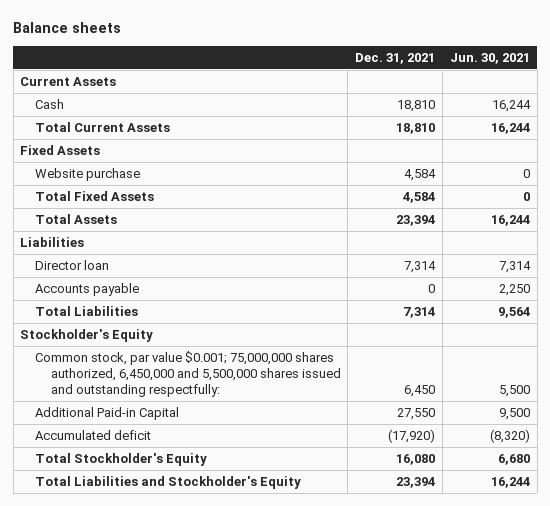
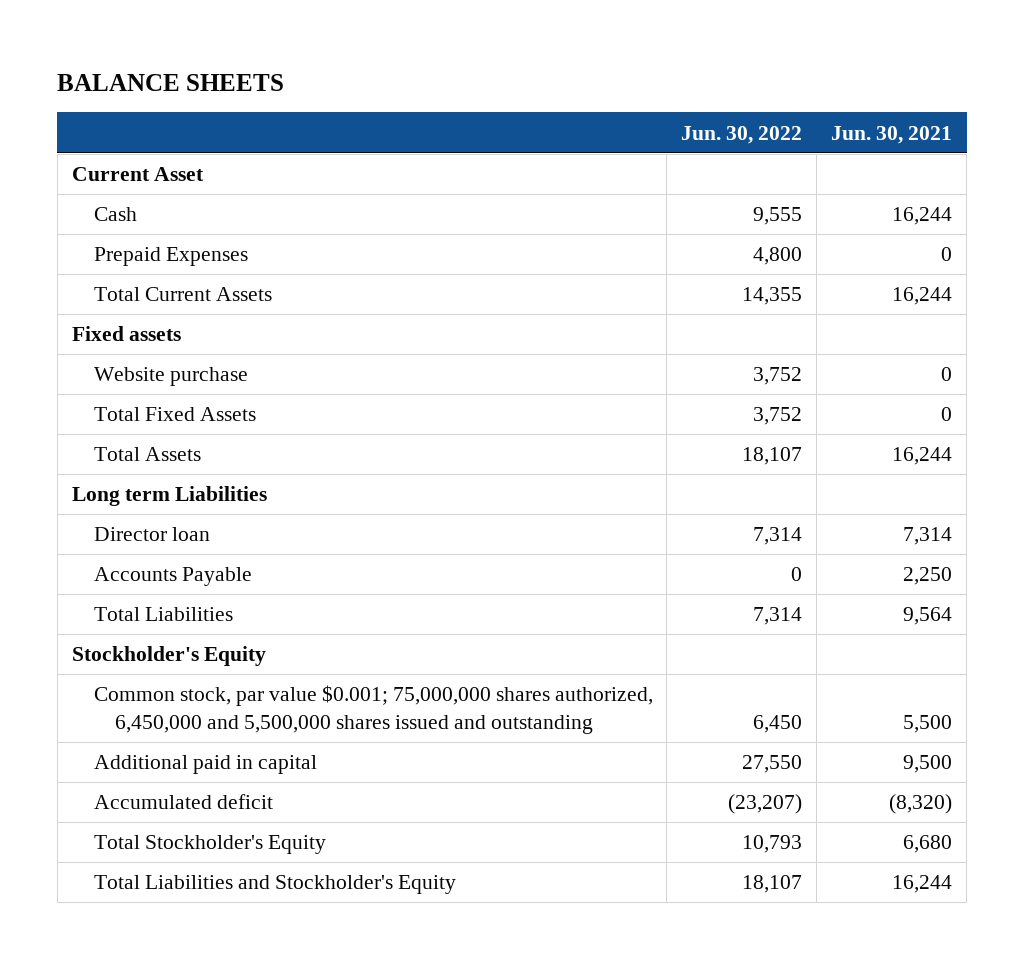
- Balance sheets
+ BALANCE SHEETS
- | Dec. 31, 2021 | Jun. 30, 2021
+ | Jun. 30, 2022 | Jun. 30, 2021
- Current Assets
+ Current Asset
+ Prepaid Expenses | 4,800 | 0
- Fixed Assets
+ Fixed assets
- Liabilities
+ Long term Liabilities
- Accounts payable | 0 | 2,250
+ Accounts Payable | 0 | 2,250
- Common stock, par value $0.001; 75,000,000 shares authorized, 6,450,000 and 5,500,000 shares issued and outstanding respectfully: | 6,450 | 5,500
- Additional Paid-in Capital | 27,550 | 9,500
+ Common stock, par value $0.001; 75,000,000 shares authorized, 6,450,000 and 5,500,000 shares issued and outstanding | 6,450 | 5,500
+ Additional paid in capital | 27,550 | 9,500

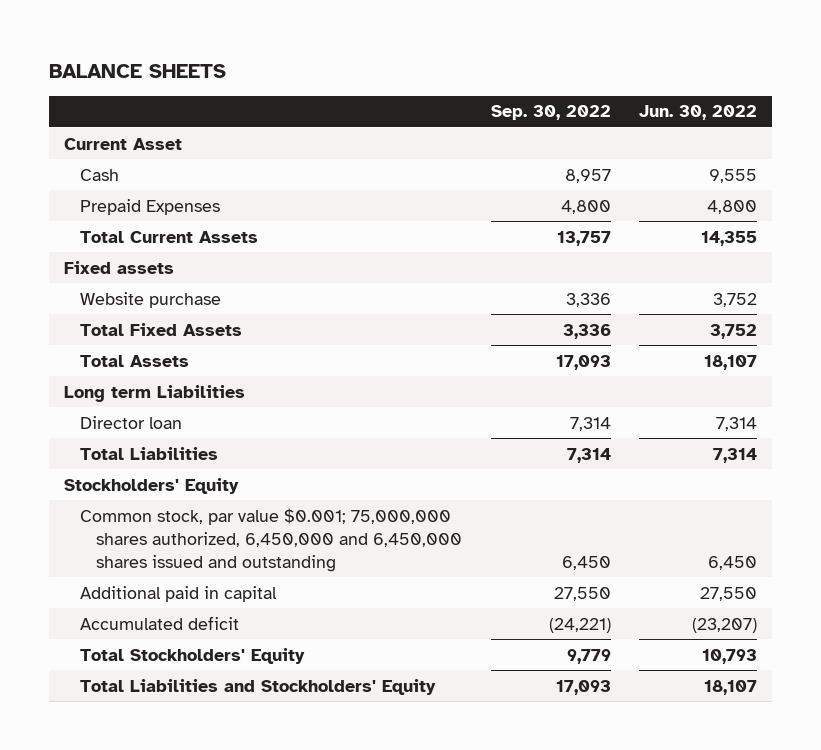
- | Jun. 30, 2022 | Jun. 30, 2021
+ | Sep. 30, 2022 | Jun. 30, 2022
- Accounts Payable | 0 | 2,250
- Stockholder's Equity
- Common stock, par value $0.001; 75,000,000 shares authorized, 6,450,000 and 5,500,000 shares issued and outstanding | 6,450 | 5,500
+ Stockholders' Equity
+ Common stock, par value $0.001; 75,000,000 shares authorized, 6,450,000 and 6,450,000 shares issued and outstanding | 6,450 | 6,450
- Total Stockholder's Equity | 10,793 | 6,680
- Total Liabilities and Stockholder's Equity | 18,107 | 16,244
+ Total Stockholders' Equity | 9,779 | 10,793
+ Total Liabilities and Stockholders' Equity | 17,093 | 18,107

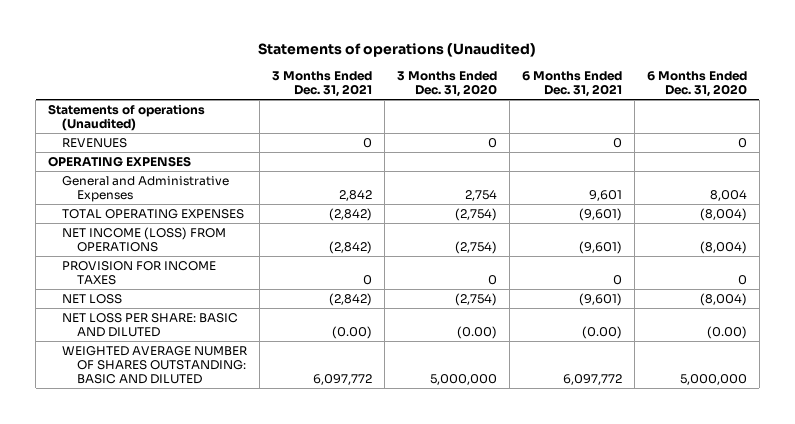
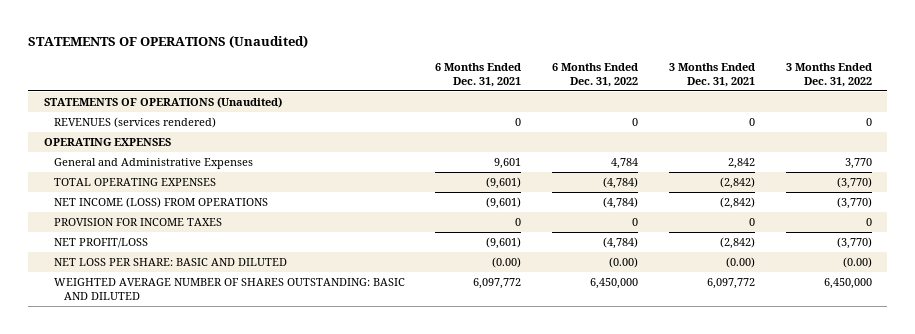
- Statements of operations (Unaudited)
+ STATEMENTS OF OPERATIONS (Unaudited)
- | 3 Months Ended Dec. 31, 2021 | 3 Months Ended Dec. 31, 2020 | 6 Months Ended Dec. 31, 2021 | 6 Months Ended Dec. 31, 2020
+ | 6 Months Ended Dec. 31, 2021 | 6 Months Ended Dec. 31, 2022 | 3 Months Ended Dec. 31, 2021 | 3 Months Ended Dec. 31, 2022
- Statements of operations (Unaudited)
- REVENUES | 0 | 0 | 0 | 0
+ STATEMENTS OF OPERATIONS (Unaudited)
+ REVENUES (services rendered) | 0 | 0 | 0 | 0
- NET LOSS | (2,842) | (2,754) | (9,601) | (8,004)
+ NET PROFIT/LOSS | (9,601) | (4,784) | (2,842) | (3,770)

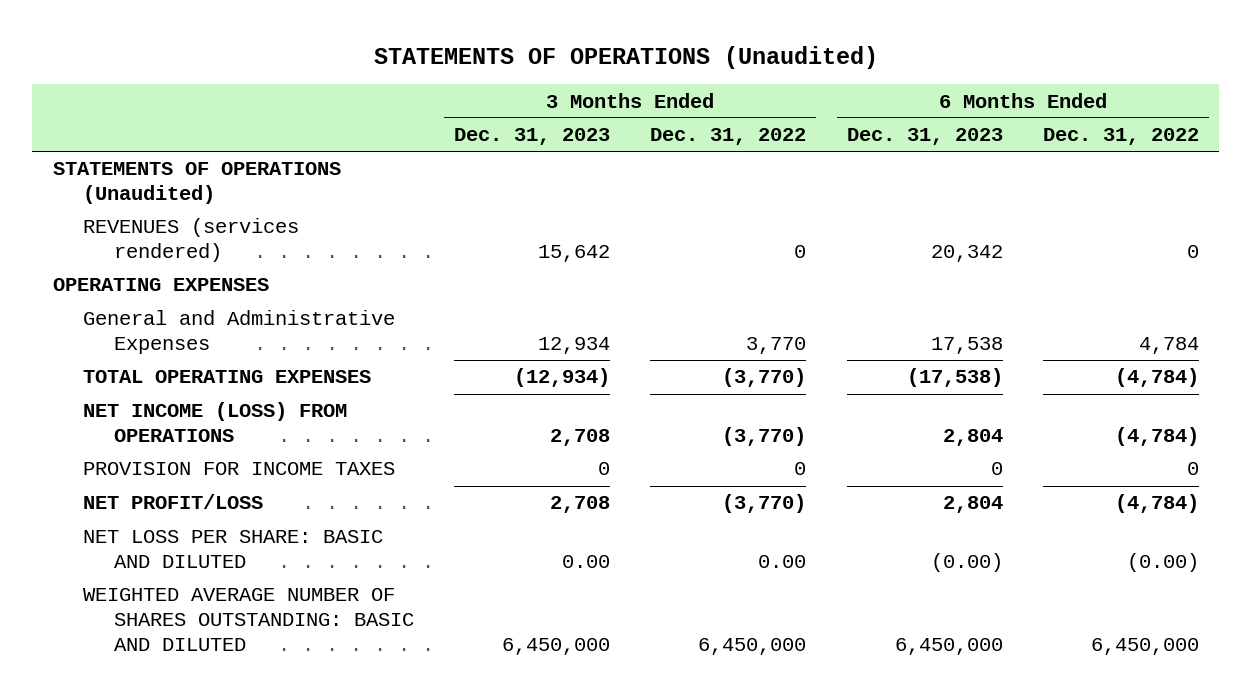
- | 6 Months Ended Dec. 31, 2021 | 6 Months Ended Dec. 31, 2022 | 3 Months Ended Dec. 31, 2021 | 3 Months Ended Dec. 31, 2022
+ | 3 Months Ended Dec. 31, 2023 | 3 Months Ended Dec. 31, 2022 | 6 Months Ended Dec. 31, 2023 | 6 Months Ended Dec. 31, 2022
- NET LOSS PER SHARE: BASIC AND DILUTED | (0.00) | (0.00) | (0.00) | (0.00)
+ NET LOSS PER SHARE: BASIC AND DILUTED | 0.00 | 0.00 | (0.00) | (0.00)

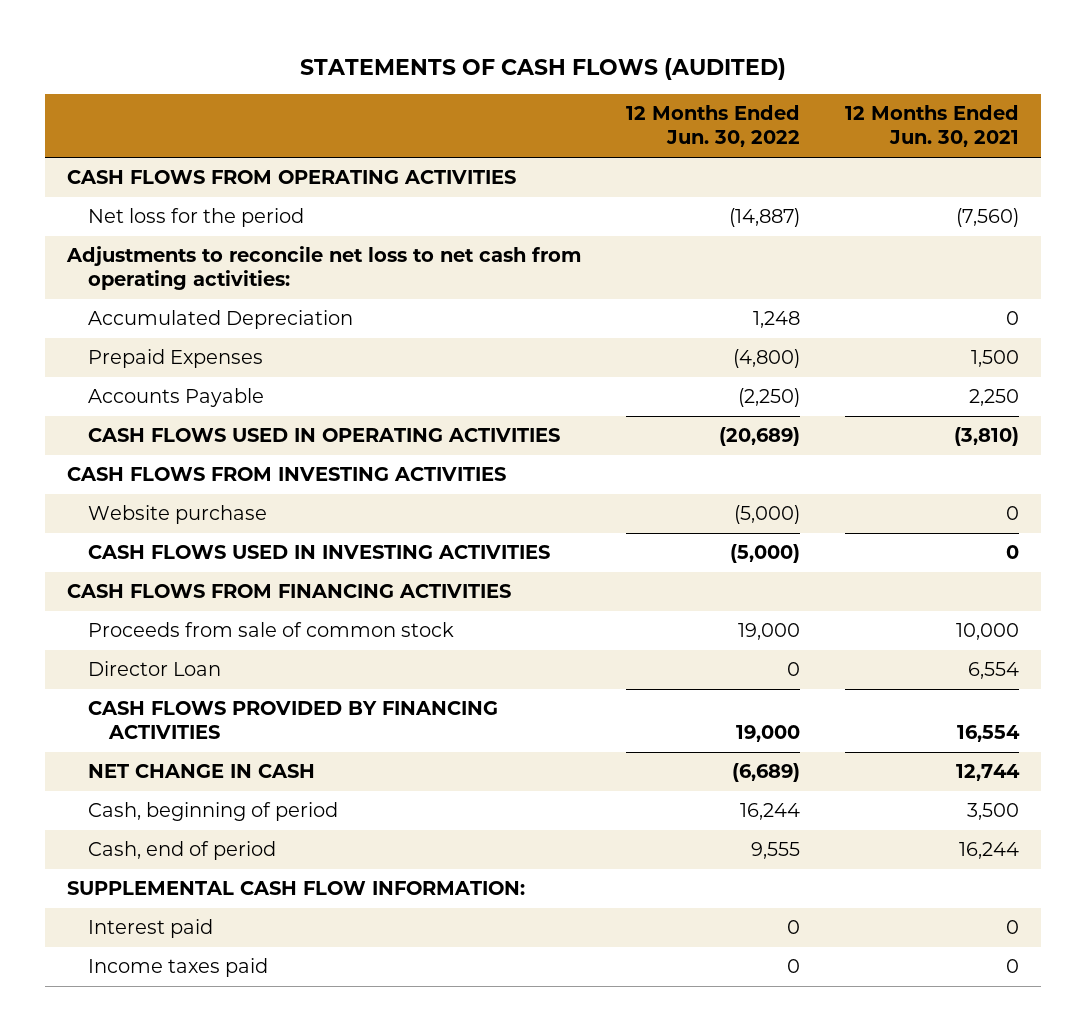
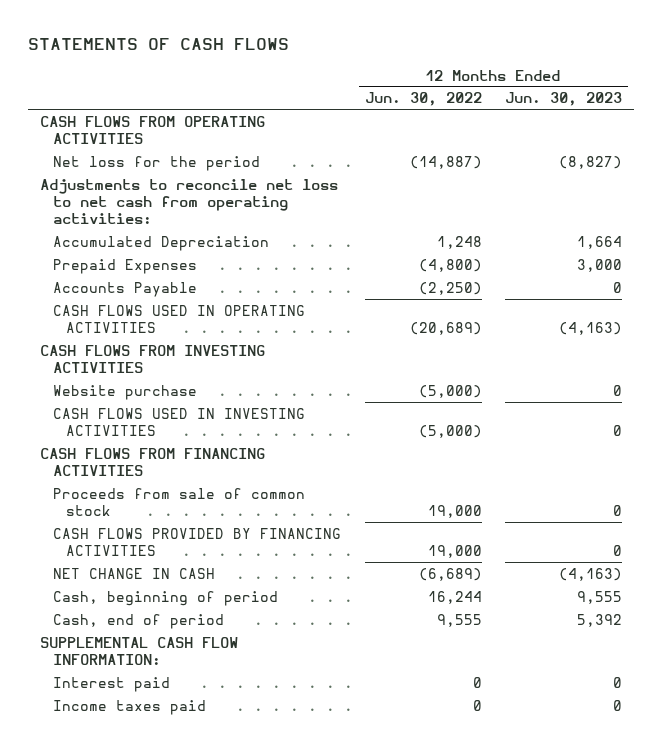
- STATEMENTS OF CASH FLOWS (AUDITED)
+ STATEMENTS OF CASH FLOWS
- | 12 Months Ended Jun. 30, 2022 | 12 Months Ended Jun. 30, 2021
+ | 12 Months Ended Jun. 30, 2022 | 12 Months Ended Jun. 30, 2023
- Director Loan | 0 | 6,554

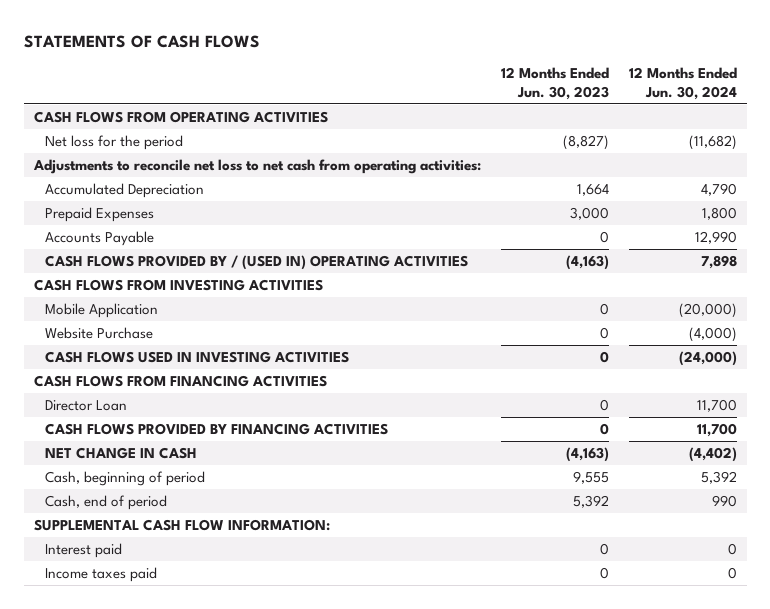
- | 12 Months Ended Jun. 30, 2022 | 12 Months Ended Jun. 30, 2023
+ | 12 Months Ended Jun. 30, 2023 | 12 Months Ended Jun. 30, 2024
- CASH FLOWS USED IN OPERATING ACTIVITIES | (20,689) | (4,163)
+ CASH FLOWS PROVIDED BY / (USED IN) OPERATING ACTIVITIES | (4,163) | 7,898
- Website purchase | (5,000) | 0
+ Mobile Application | 0 | (20,000)
+ Website Purchase | 0 | (4,000)
- Proceeds from sale of common stock | 19,000 | 0
+ Director Loan | 0 | 11,700

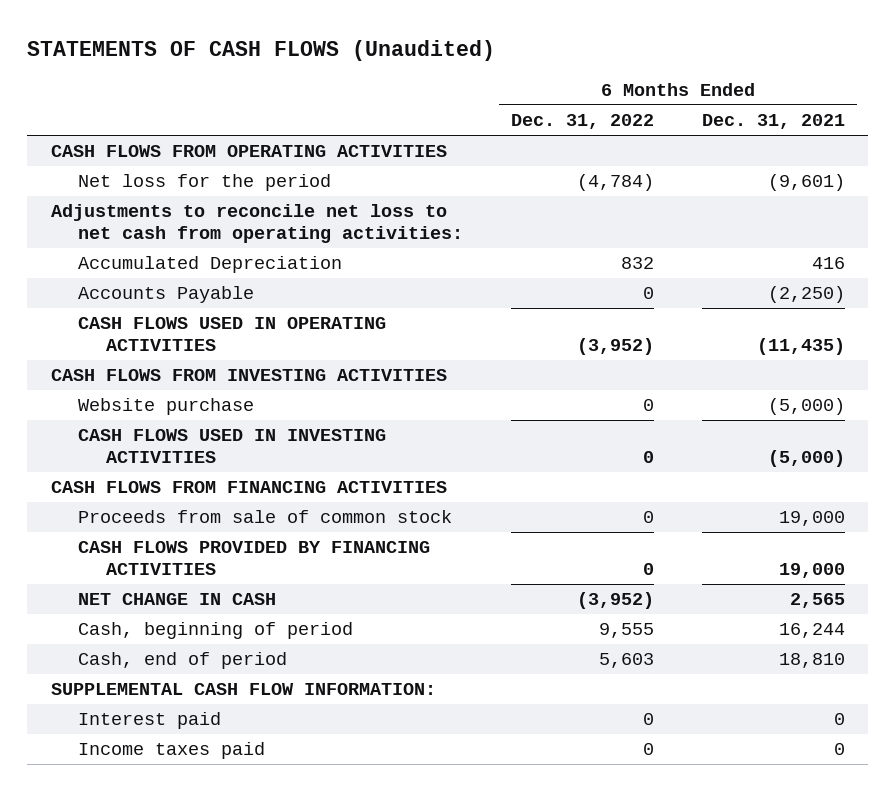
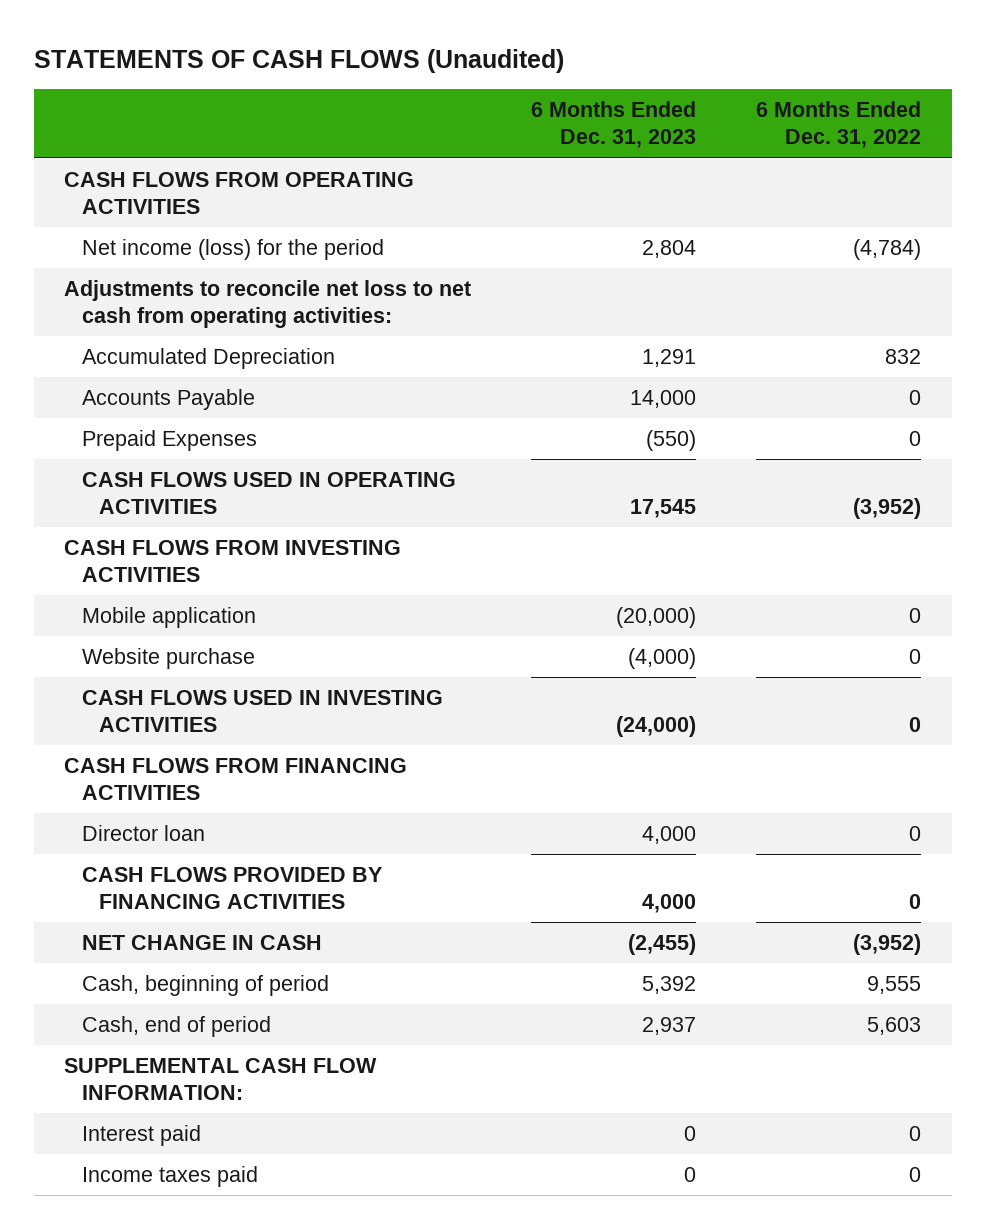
- | 6 Months Ended Dec. 31, 2022 | 6 Months Ended Dec. 31, 2021
+ | 6 Months Ended Dec. 31, 2023 | 6 Months Ended Dec. 31, 2022
- Net loss for the period | (4,784) | (9,601)
+ Net income (loss) for the period | 2,804 | (4,784)
+ Prepaid Expenses | (550) | 0
+ Mobile application | (20,000) | 0
- Proceeds from sale of common stock | 0 | 19,000
+ Director loan | 4,000 | 0

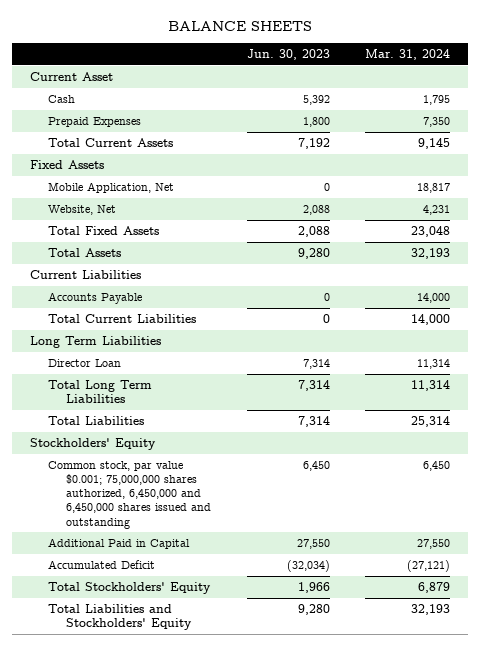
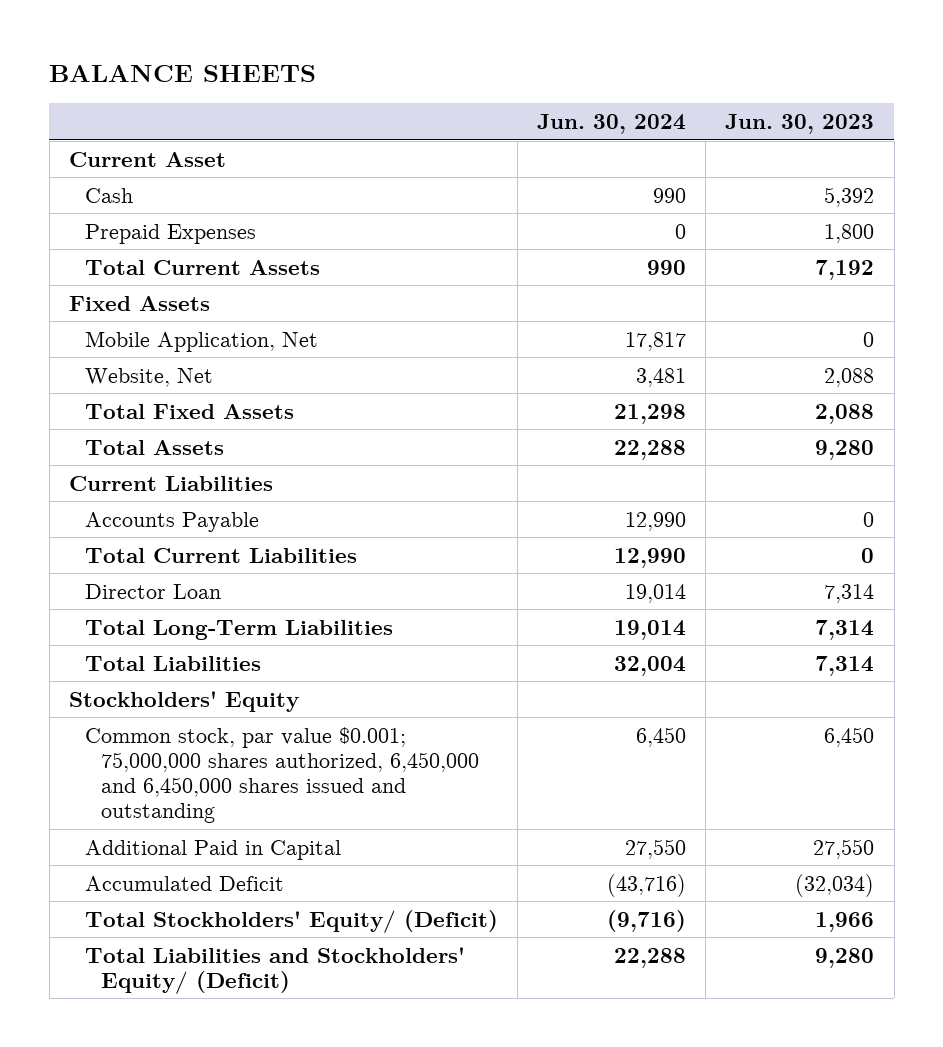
- | Jun. 30, 2023 | Mar. 31, 2024
+ | Jun. 30, 2024 | Jun. 30, 2023
- Long Term Liabilities
- Total Long Term Liabilities | 7,314 | 11,314
+ Total Long-Term Liabilities | 19,014 | 7,314
- Total Stockholders' Equity | 1,966 | 6,879
- Total Liabilities and Stockholders' Equity | 9,280 | 32,193
+ Total Stockholders' Equity/ (Deficit) | (9,716) | 1,966
+ Total Liabilities and Stockholders' Equity/ (Deficit) | 22,288 | 9,280

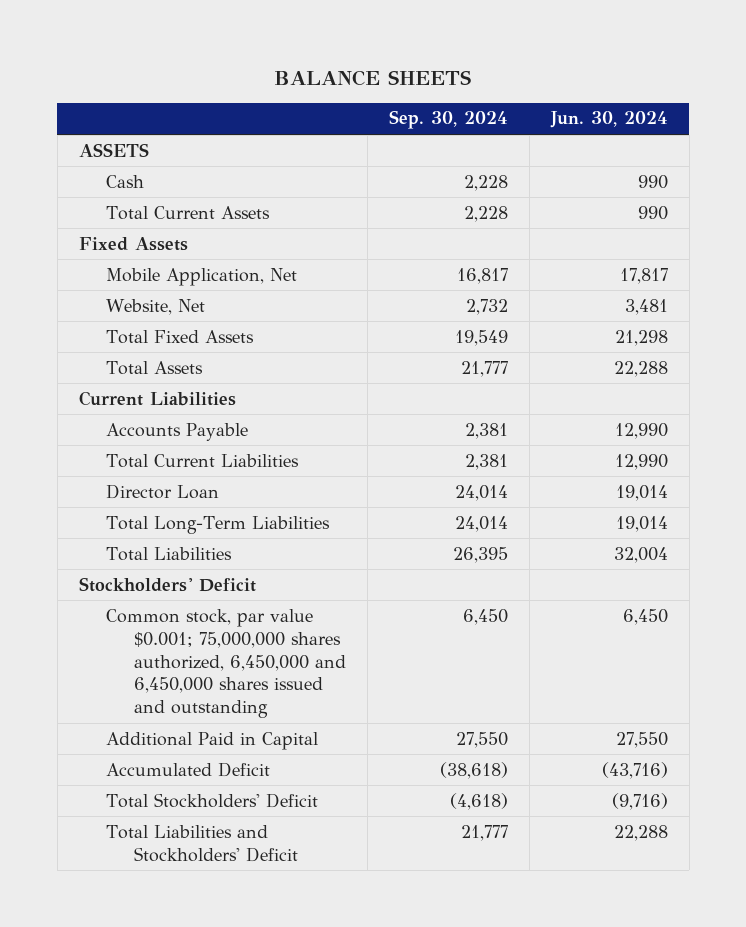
- | Jun. 30, 2024 | Jun. 30, 2023
+ | Sep. 30, 2024 | Jun. 30, 2024
- Current Asset
+ ASSETS
- Prepaid Expenses | 0 | 1,800
- Stockholders' Equity
+ Stockholders' Deficit
- Total Stockholders' Equity/ (Deficit) | (9,716) | 1,966
- Total Liabilities and Stockholders' Equity/ (Deficit) | 22,288 | 9,280
+ Total Stockholders' Deficit | (4,618) | (9,716)
+ Total Liabilities and Stockholders' Deficit | 21,777 | 22,288

